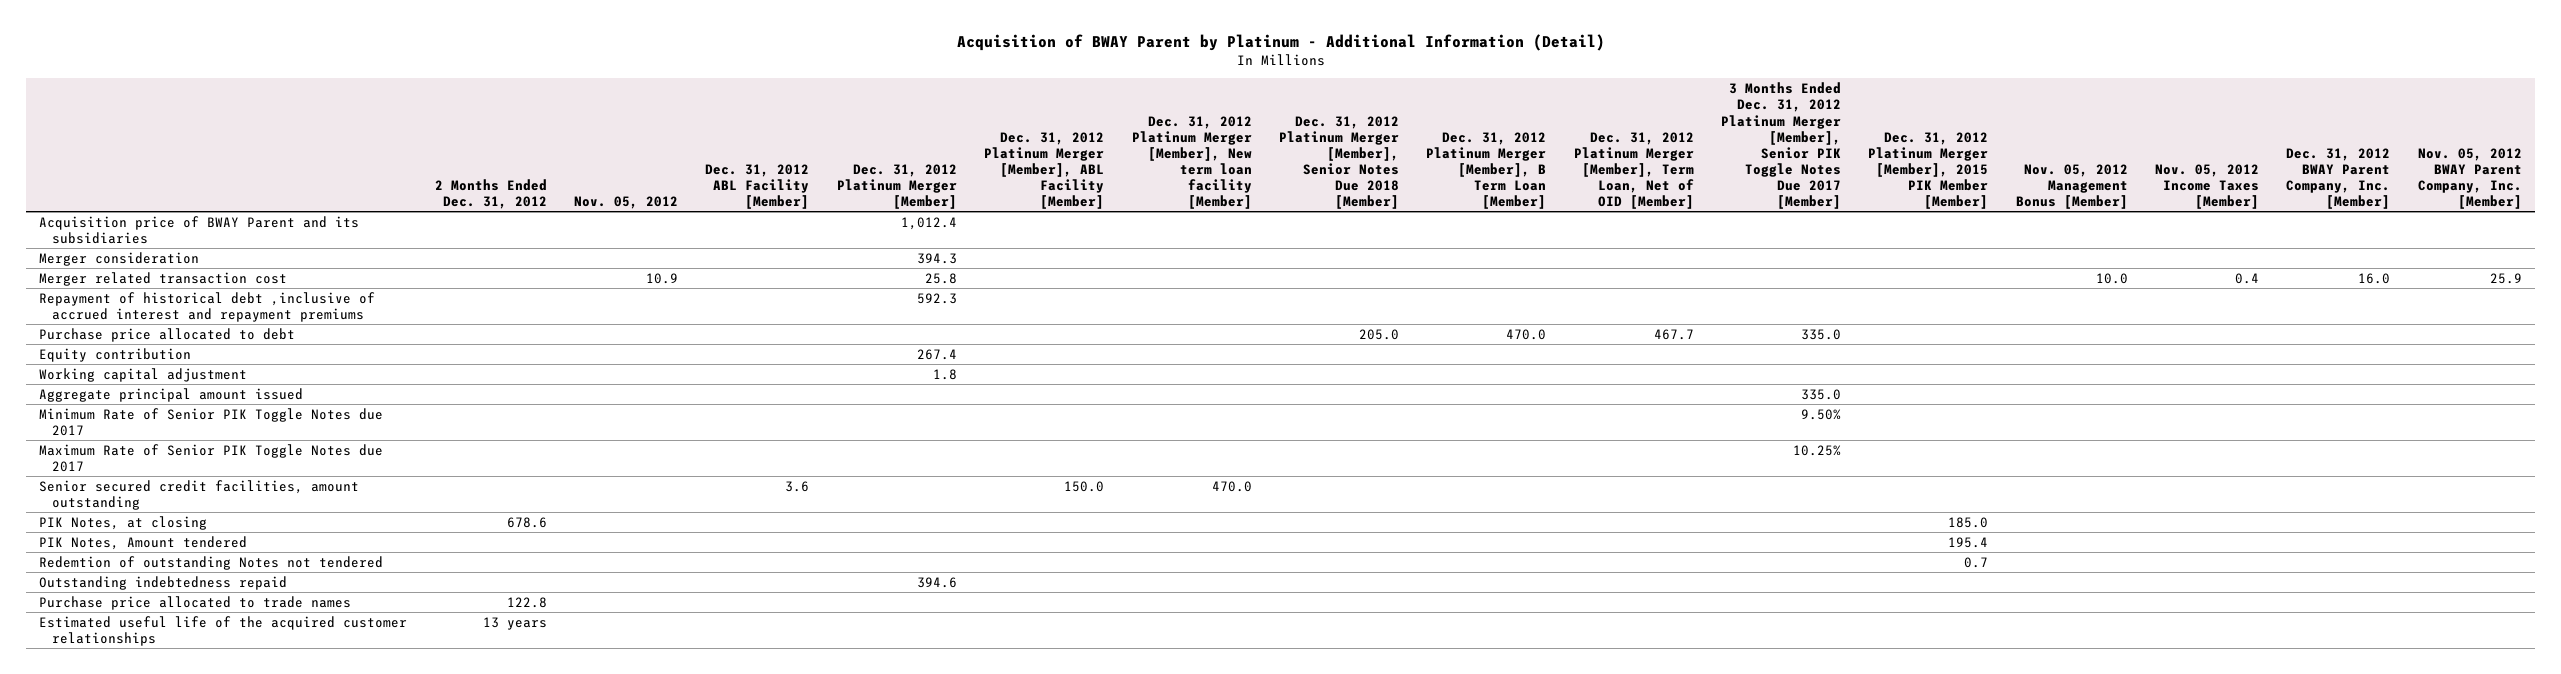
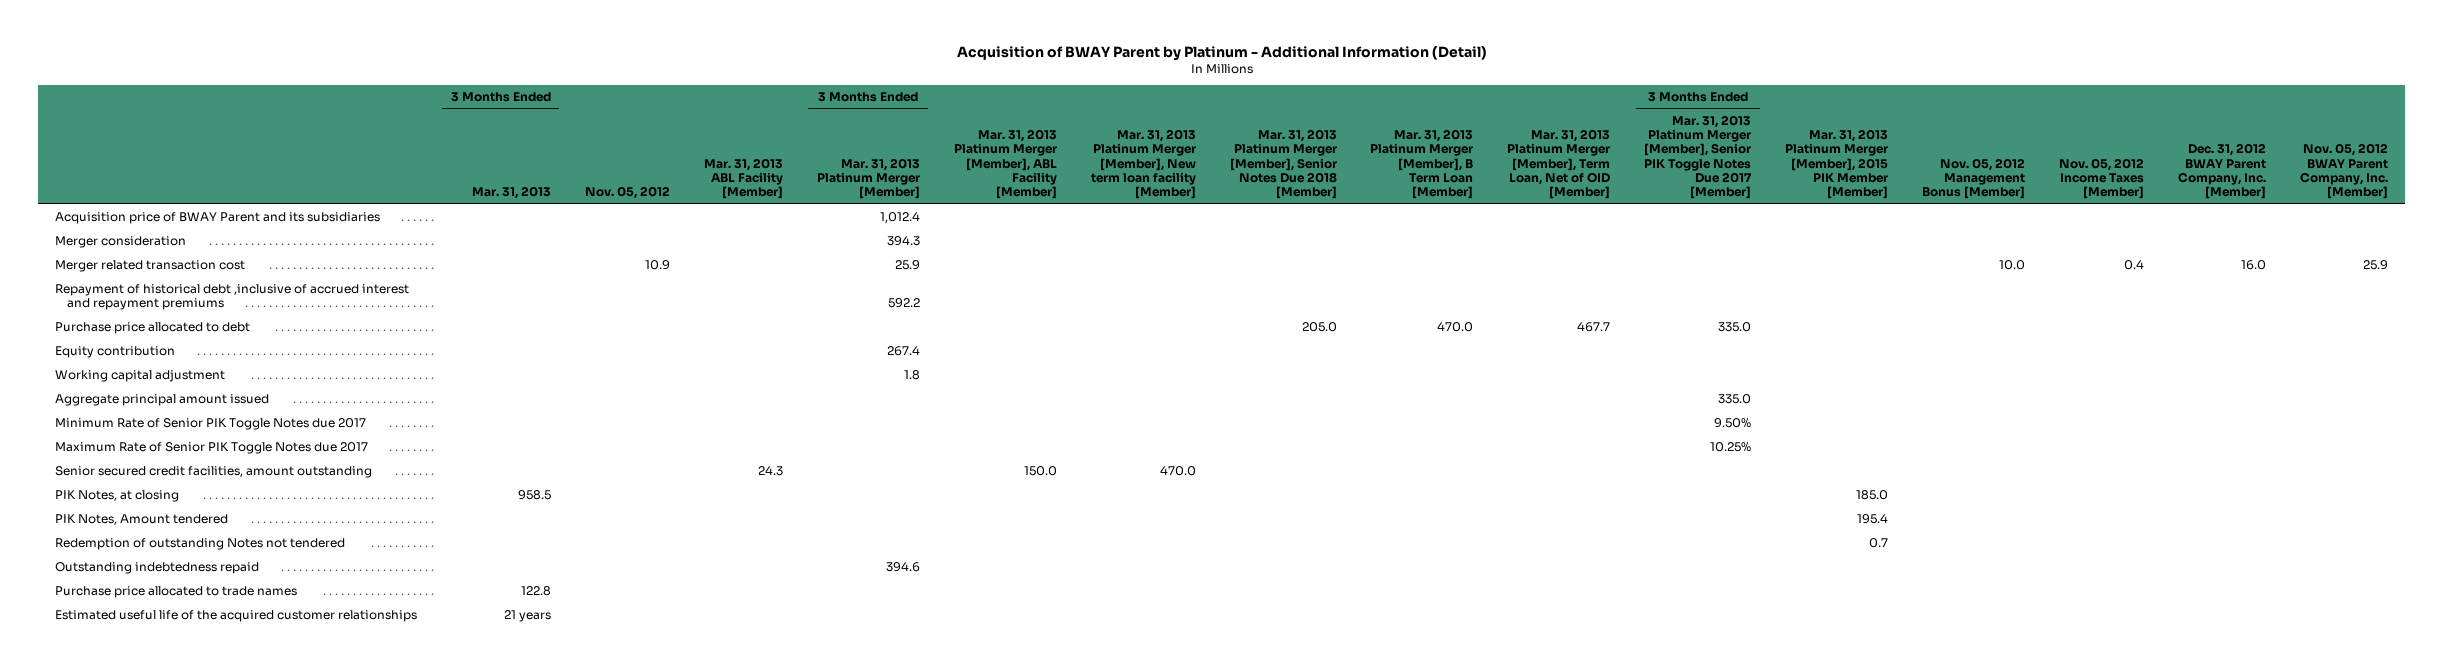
- | 2 Months Ended Dec. 31, 2012 | Nov. 05, 2012 | Dec. 31, 2012 ABL Facility [Member] | Dec. 31, 2012 Platinum Merger [Member] | Dec. 31, 2012 Platinum Merger [Member], ABL Facility [Member] | Dec. 31, 2012 Platinum Merger [Member], New term loan facility [Member] | Dec. 31, 2012 Platinum Merger [Member], Senior Notes Due 2018 [Member] | Dec. 31, 2012 Platinum Merger [Member], B Term Loan [Member] | Dec. 31, 2012 Platinum Merger [Member], Term Loan, Net of OID [Member] | 3 Months Ended Dec. 31, 2012 Platinum Merger [Member], Senior PIK Toggle Notes Due 2017 [Member] | Dec. 31, 2012 Platinum Merger [Member], 2015 PIK Member [Member] | Nov. 05, 2012 Management Bonus [Member] | Nov. 05, 2012 Income Taxes [Member] | Dec. 31, 2012 BWAY Parent Company, Inc. [Member] | Nov. 05, 2012 BWAY Parent Company, Inc. [Member]
+ | 3 Months Ended Mar. 31, 2013 | Nov. 05, 2012 | Mar. 31, 2013 ABL Facility [Member] | 3 Months Ended Mar. 31, 2013 Platinum Merger [Member] | Mar. 31, 2013 Platinum Merger [Member], ABL Facility [Member] | Mar. 31, 2013 Platinum Merger [Member], New term loan facility [Member] | Mar. 31, 2013 Platinum Merger [Member], Senior Notes Due 2018 [Member] | Mar. 31, 2013 Platinum Merger [Member], B Term Loan [Member] | Mar. 31, 2013 Platinum Merger [Member], Term Loan, Net of OID [Member] | 3 Months Ended Mar. 31, 2013 Platinum Merger [Member], Senior PIK Toggle Notes Due 2017 [Member] | Mar. 31, 2013 Platinum Merger [Member], 2015 PIK Member [Member] | Nov. 05, 2012 Management Bonus [Member] | Nov. 05, 2012 Income Taxes [Member] | Dec. 31, 2012 BWAY Parent Company, Inc. [Member] | Nov. 05, 2012 BWAY Parent Company, Inc. [Member]
- Redemtion of outstanding Notes not tendered | | | | | | | | | | | 0.7 | | | |
+ Redemption of outstanding Notes not tendered | | | | | | | | | | | 0.7 | | | |

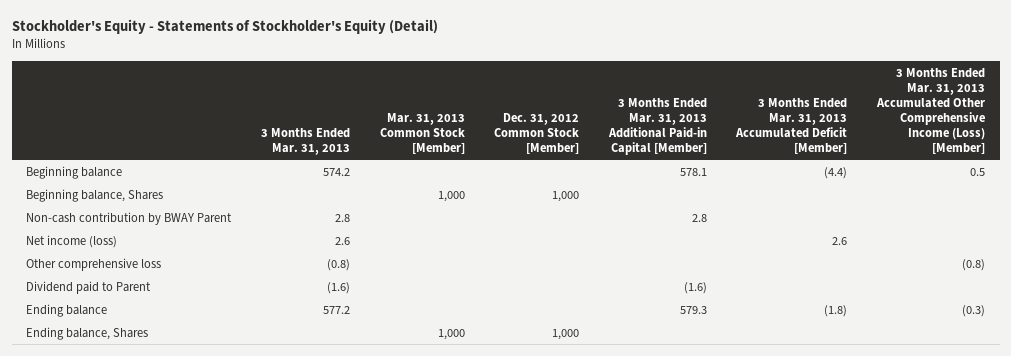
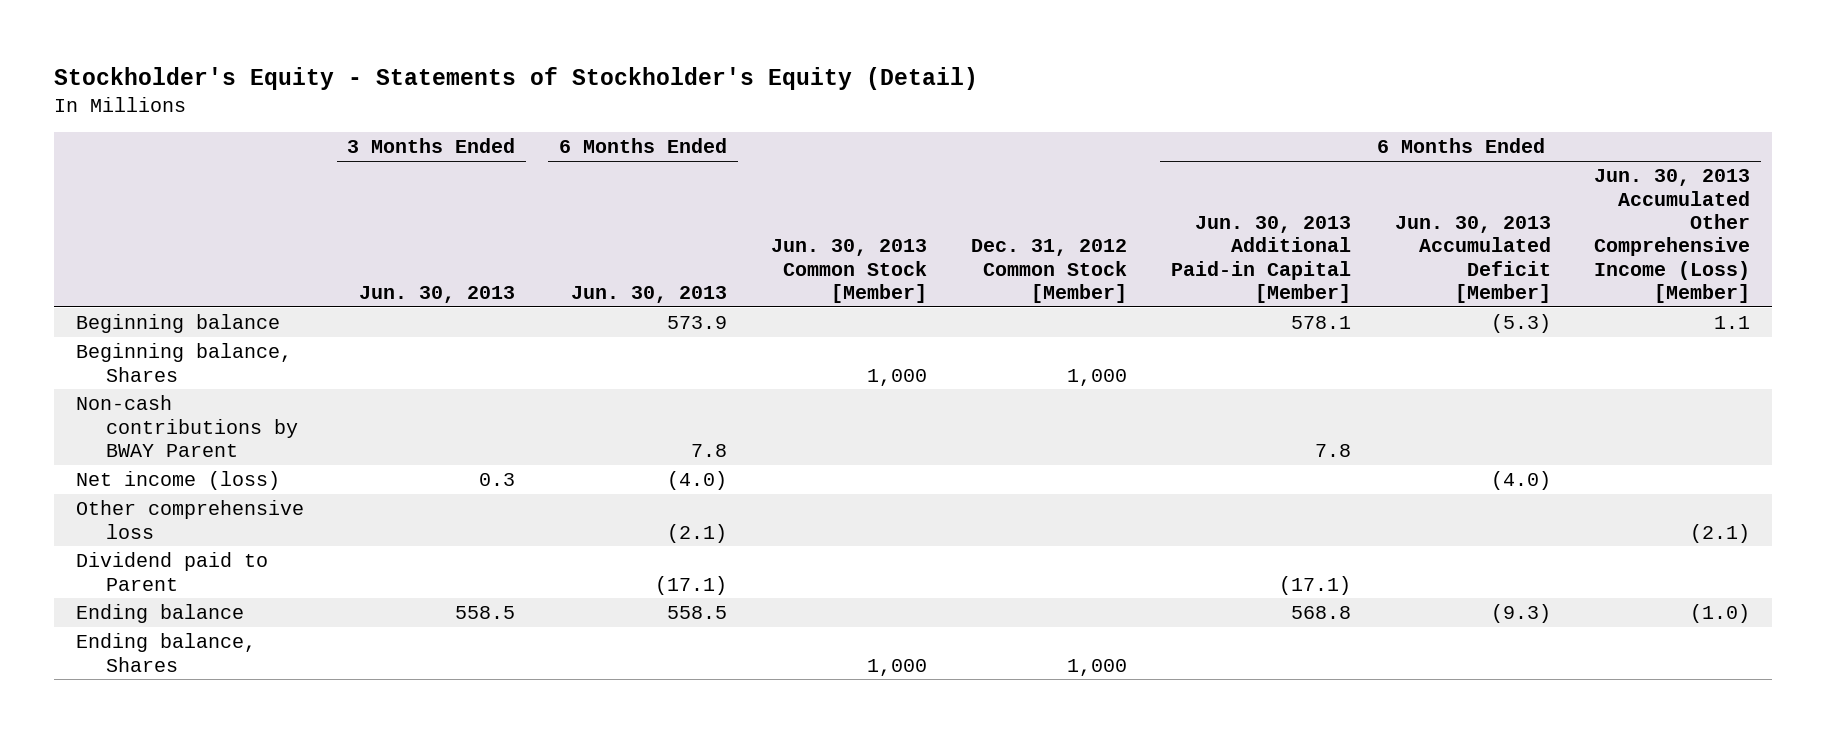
- | 3 Months Ended Mar. 31, 2013 | Mar. 31, 2013 Common Stock [Member] | Dec. 31, 2012 Common Stock [Member] | 3 Months Ended Mar. 31, 2013 Additional Paid-in Capital [Member] | 3 Months Ended Mar. 31, 2013 Accumulated Deficit [Member] | 3 Months Ended Mar. 31, 2013 Accumulated Other Comprehensive Income (Loss) [Member]
+ | 3 Months Ended Jun. 30, 2013 | 6 Months Ended Jun. 30, 2013 | Jun. 30, 2013 Common Stock [Member] | Dec. 31, 2012 Common Stock [Member] | 6 Months Ended Jun. 30, 2013 Additional Paid-in Capital [Member] | 6 Months Ended Jun. 30, 2013 Accumulated Deficit [Member] | 6 Months Ended Jun. 30, 2013 Accumulated Other Comprehensive Income (Loss) [Member]
- Non-cash contribution by BWAY Parent | 2.8 | | | 2.8 | |
+ Non-cash contributions by BWAY Parent | | 7.8 | | | 7.8 | |

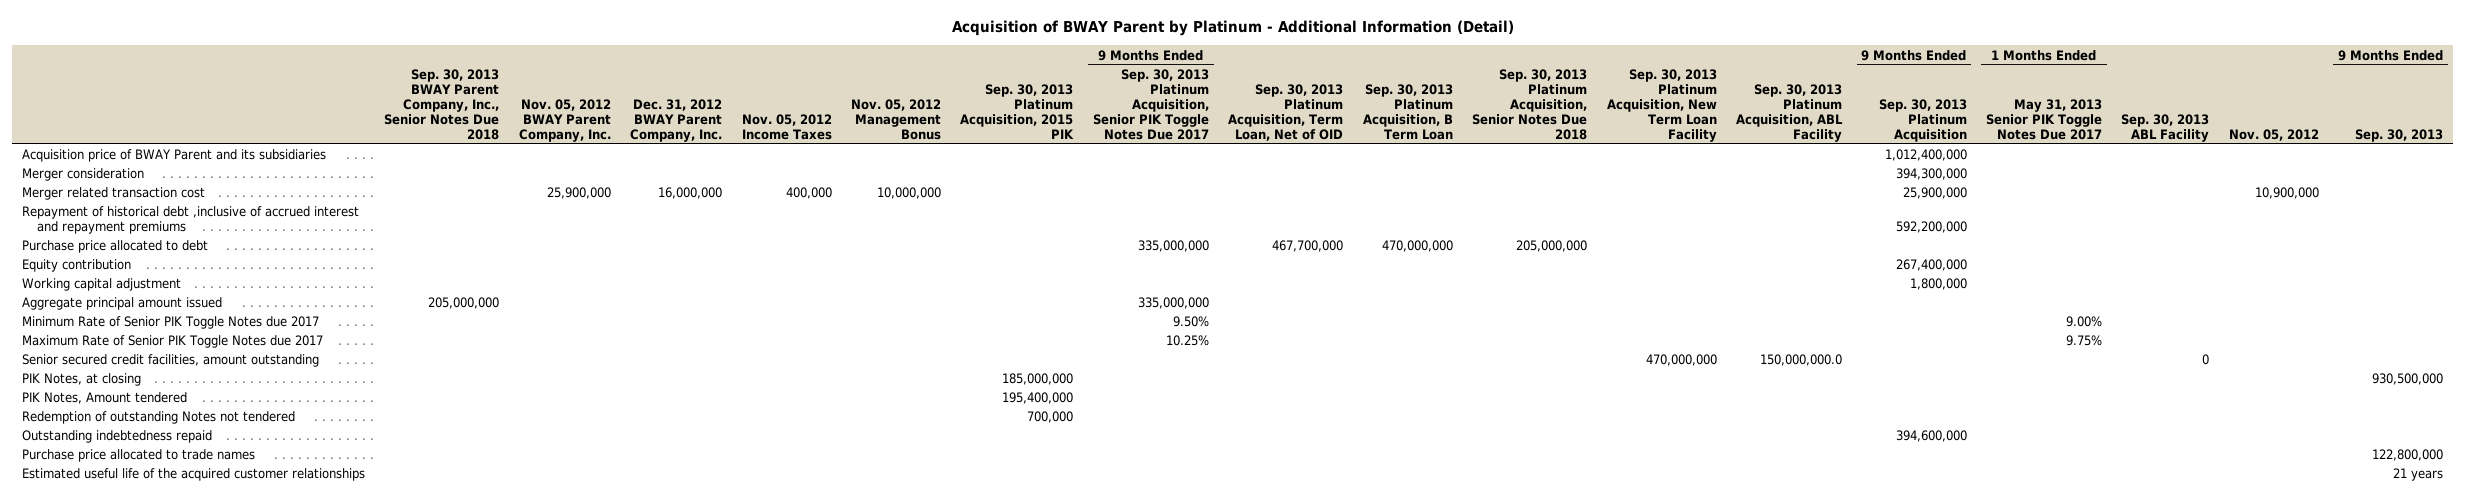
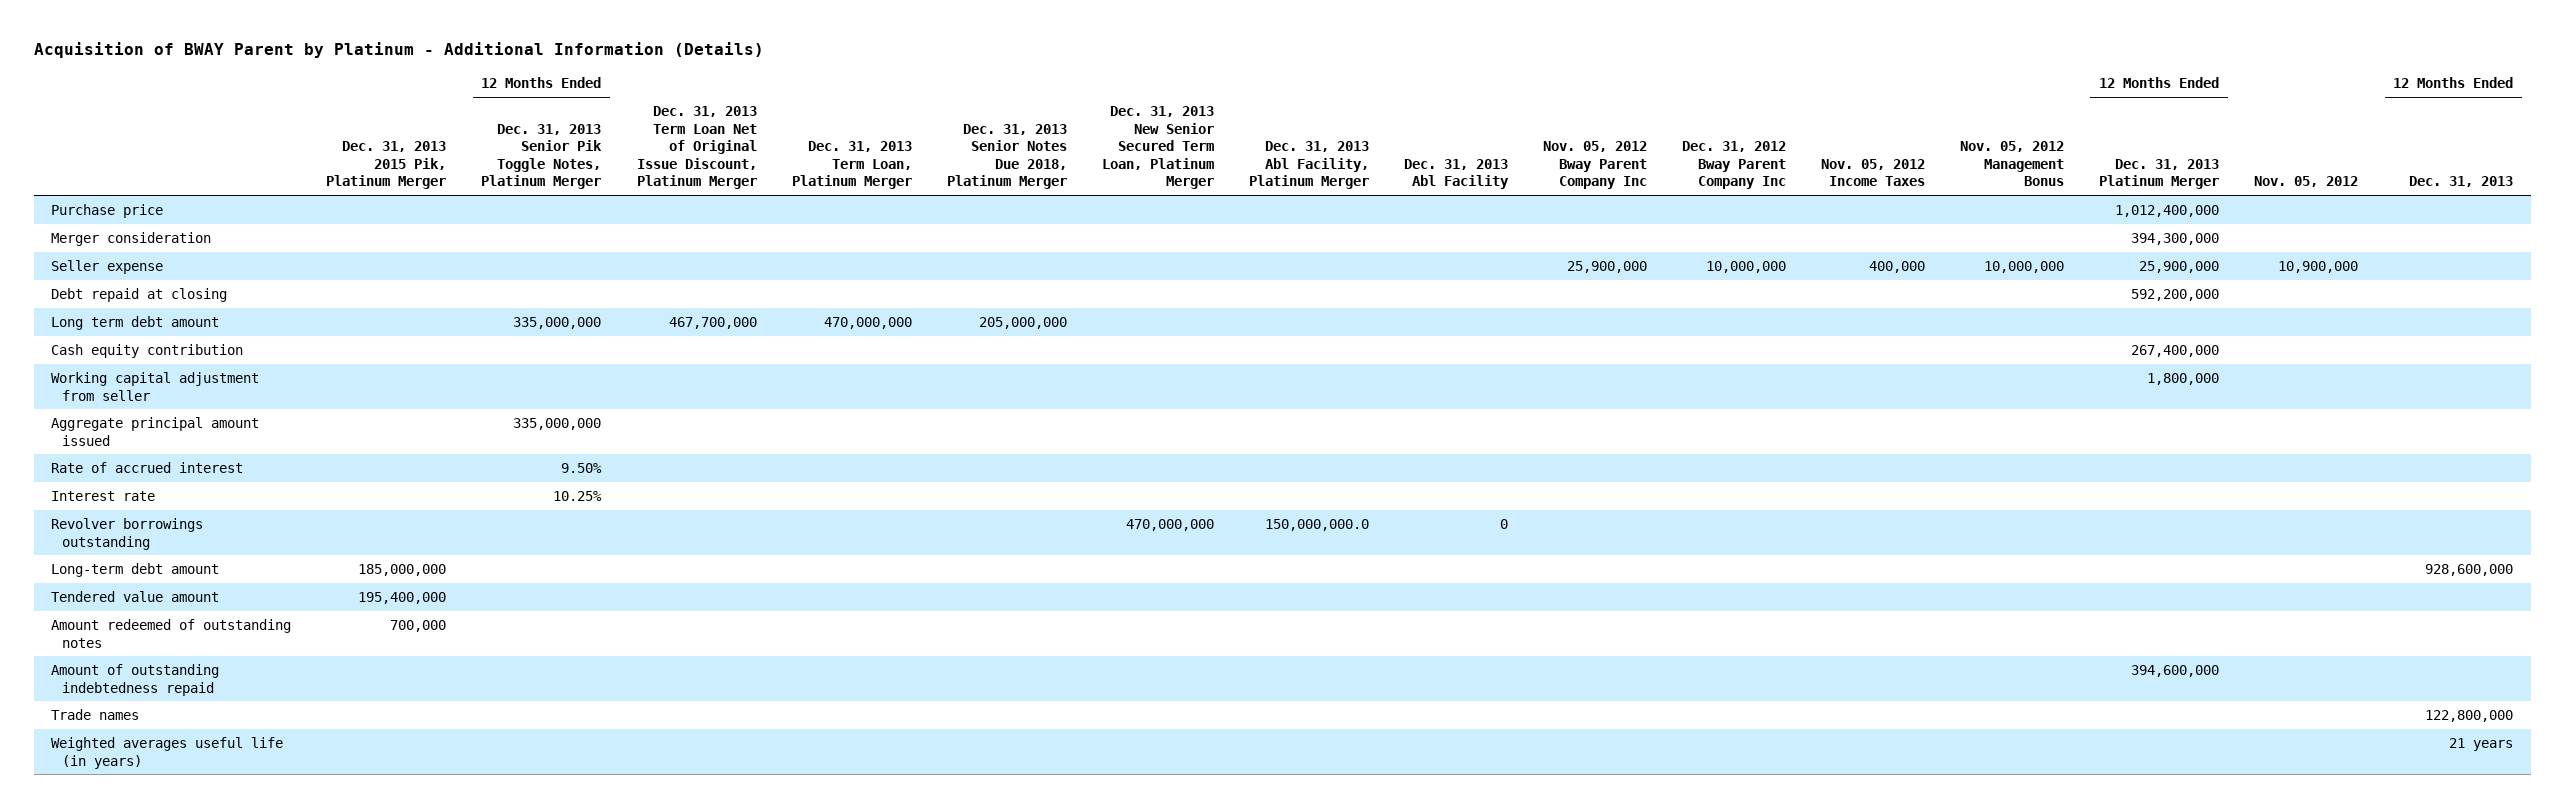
- Acquisition of BWAY Parent by Platinum - Additional Information (Detail)
+ Acquisition of BWAY Parent by Platinum - Additional Information (Details)
- | Sep. 30, 2013 BWAY Parent Company, Inc., Senior Notes Due 2018 | Nov. 05, 2012 BWAY Parent Company, Inc. | Dec. 31, 2012 BWAY Parent Company, Inc. | Nov. 05, 2012 Income Taxes | Nov. 05, 2012 Management Bonus | Sep. 30, 2013 Platinum Acquisition, 2015 PIK | 9 Months Ended Sep. 30, 2013 Platinum Acquisition, Senior PIK Toggle Notes Due 2017 | Sep. 30, 2013 Platinum Acquisition, Term Loan, Net of OID | Sep. 30, 2013 Platinum Acquisition, B Term Loan | Sep. 30, 2013 Platinum Acquisition, Senior Notes Due 2018 | Sep. 30, 2013 Platinum Acquisition, New Term Loan Facility | Sep. 30, 2013 Platinum Acquisition, ABL Facility | 9 Months Ended Sep. 30, 2013 Platinum Acquisition | 1 Months Ended May 31, 2013 Senior PIK Toggle Notes Due 2017 | Sep. 30, 2013 ABL Facility | Nov. 05, 2012 | 9 Months Ended Sep. 30, 2013
+ | Dec. 31, 2013 2015 Pik, Platinum Merger | 12 Months Ended Dec. 31, 2013 Senior Pik Toggle Notes, Platinum Merger | Dec. 31, 2013 Term Loan Net of Original Issue Discount, Platinum Merger | Dec. 31, 2013 Term Loan, Platinum Merger | Dec. 31, 2013 Senior Notes Due 2018, Platinum Merger | Dec. 31, 2013 New Senior Secured Term Loan, Platinum Merger | Dec. 31, 2013 Abl Facility, Platinum Merger | Dec. 31, 2013 Abl Facility | Nov. 05, 2012 Bway Parent Company Inc | Dec. 31, 2012 Bway Parent Company Inc | Nov. 05, 2012 Income Taxes | Nov. 05, 2012 Management Bonus | 12 Months Ended Dec. 31, 2013 Platinum Merger | Nov. 05, 2012 | 12 Months Ended Dec. 31, 2013
- Acquisition price of BWAY Parent and its subsidiaries | | | | | | | | | | | | | 1,012,400,000 | | | |
+ Purchase price | | | | | | | | | | | | | 1,012,400,000 | |
- Merger related transaction cost | | 25,900,000 | 16,000,000 | 400,000 | 10,000,000 | | | | | | | | 25,900,000 | | | 10,900,000 |
- Repayment of historical debt ,inclusive of accrued interest and repayment premiums | | | | | | | | | | | | | 592,200,000 | | | |
- Purchase price allocated to debt | | | | | | | 335,000,000 | 467,700,000 | 470,000,000 | 205,000,000 | | | | | | |
- Equity contribution | | | | | | | | | | | | | 267,400,000 | | | |
- Working capital adjustment | | | | | | | | | | | | | 1,800,000 | | | |
+ Seller expense | | | | | | | | | 25,900,000 | 10,000,000 | 400,000 | 10,000,000 | 25,900,000 | 10,900,000 |
+ Debt repaid at closing | | | | | | | | | | | | | 592,200,000 | |
+ Long term debt amount | | 335,000,000 | 467,700,000 | 470,000,000 | 205,000,000 | | | | | | | | | |
+ Cash equity contribution | | | | | | | | | | | | | 267,400,000 | |
+ Working capital adjustment from seller | | | | | | | | | | | | | 1,800,000 | |
- Minimum Rate of Senior PIK Toggle Notes due 2017 | | | | | | | 9.50% | | | | | | | 9.00% | | |
- Maximum Rate of Senior PIK Toggle Notes due 2017 | | | | | | | 10.25% | | | | | | | 9.75% | | |
- Senior secured credit facilities, amount outstanding | | | | | | | | | | | 470,000,000 | 150,000,000.0 | | | 0 | |
- PIK Notes, at closing | | | | | | 185,000,000 | | | | | | | | | | | 930,500,000
- PIK Notes, Amount tendered | | | | | | 195,400,000 | | | | | | | | | | |
- Redemption of outstanding Notes not tendered | | | | | | 700,000 | | | | | | | | | | |
- Outstanding indebtedness repaid | | | | | | | | | | | | | 394,600,000 | | | |
- Purchase price allocated to trade names | | | | | | | | | | | | | | | | | 122,800,000
- Estimated useful life of the acquired customer relationships | | | | | | | | | | | | | | | | | 21 years
+ Rate of accrued interest | | 9.50% | | | | | | | | | | | | |
+ Interest rate | | 10.25% | | | | | | | | | | | | |
+ Revolver borrowings outstanding | | | | | | 470,000,000 | 150,000,000.0 | 0 | | | | | | |
+ Long-term debt amount | 185,000,000 | | | | | | | | | | | | | | 928,600,000
+ Tendered value amount | 195,400,000 | | | | | | | | | | | | | |
+ Amount redeemed of outstanding notes | 700,000 | | | | | | | | | | | | | |
+ Amount of outstanding indebtedness repaid | | | | | | | | | | | | | 394,600,000 | |
+ Trade names | | | | | | | | | | | | | | | 122,800,000
+ Weighted averages useful life (in years) | | | | | | | | | | | | | | | 21 years

